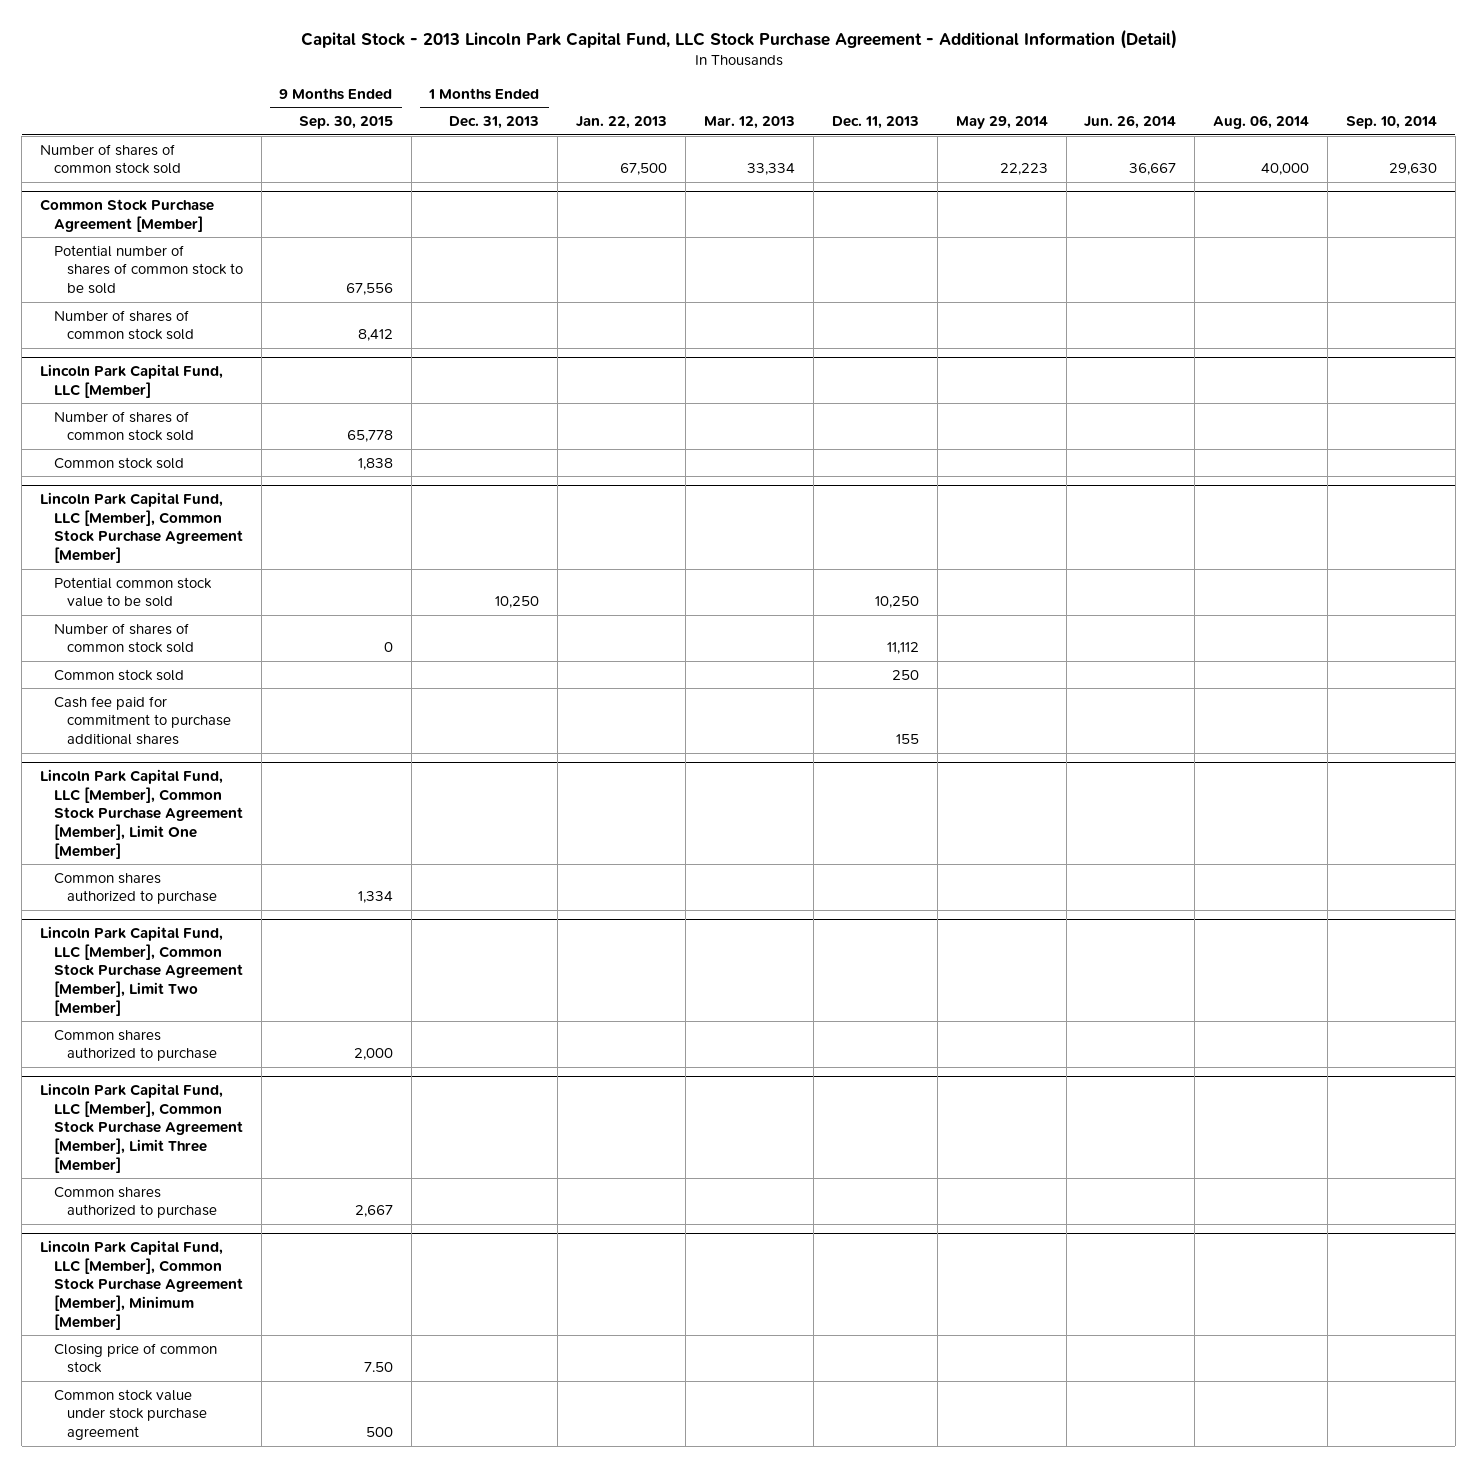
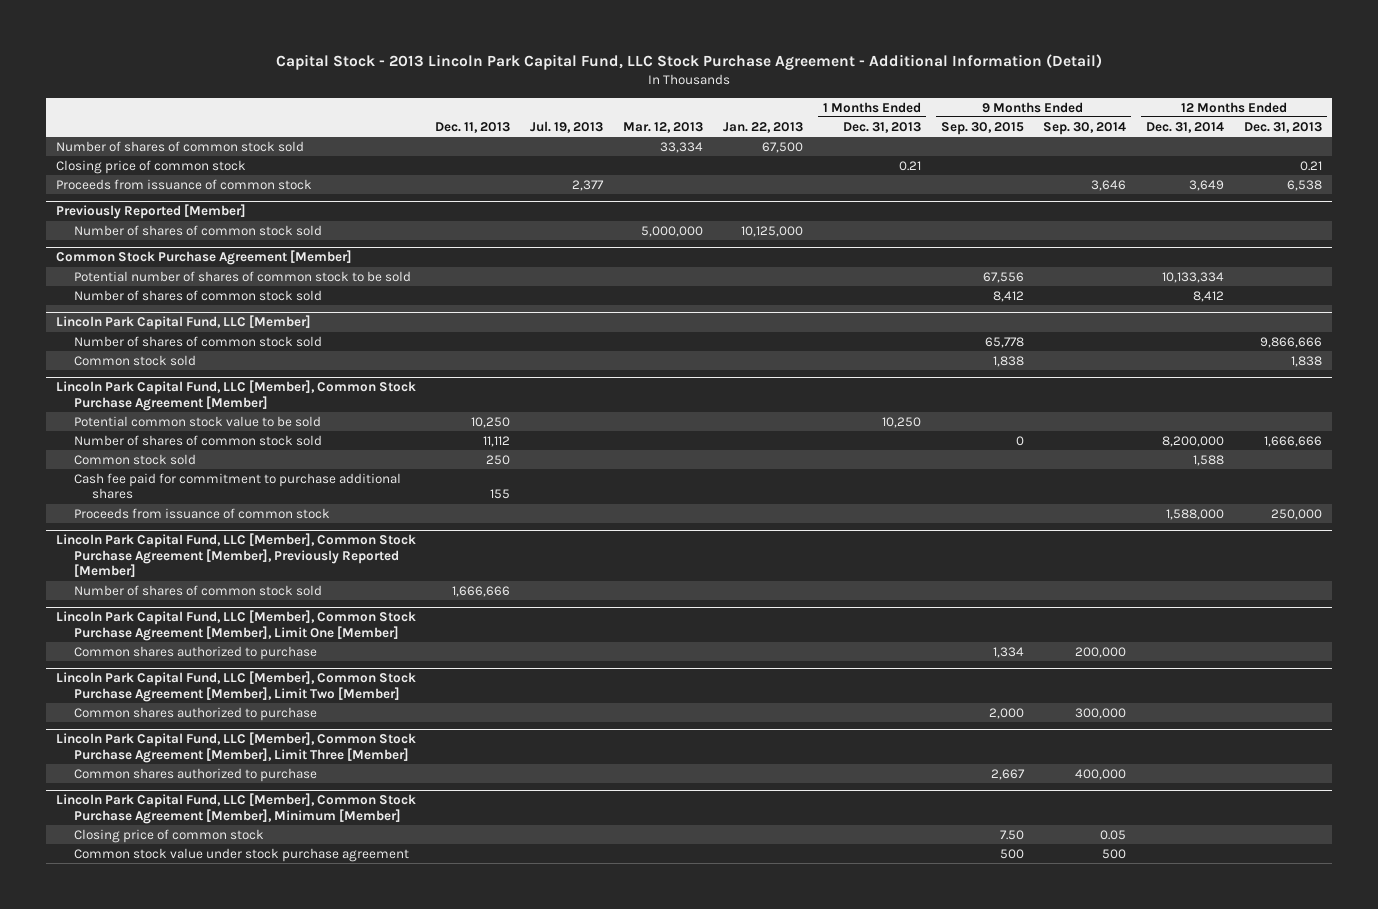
- | 9 Months Ended Sep. 30, 2015 | 1 Months Ended Dec. 31, 2013 | Jan. 22, 2013 | Mar. 12, 2013 | Dec. 11, 2013 | May 29, 2014 | Jun. 26, 2014 | Aug. 06, 2014 | Sep. 10, 2014
+ | Dec. 11, 2013 | Jul. 19, 2013 | Mar. 12, 2013 | Jan. 22, 2013 | 1 Months Ended Dec. 31, 2013 | 9 Months Ended Sep. 30, 2015 | 9 Months Ended Sep. 30, 2014 | 12 Months Ended Dec. 31, 2014 | 12 Months Ended Dec. 31, 2013
+ Closing price of common stock | | | | | 0.21 | | | | 0.21
+ Proceeds from issuance of common stock | | 2,377 | | | | | 3,646 | 3,649 | 6,538
+ Previously Reported [Member]
+ Number of shares of common stock sold | | | 5,000,000 | 10,125,000 | | | | |
@ Lincoln Park Capital Fund, LLC [Member], Common Stock Purchase Agreement [Member]
+ Proceeds from issuance of common stock | | | | | | | | 1,588,000 | 250,000
+ Lincoln Park Capital Fund, LLC [Member], Common Stock Purchase Agreement [Member], Previously Reported [Member]
+ Number of shares of common stock sold | 1,666,666 | | | | | | | |

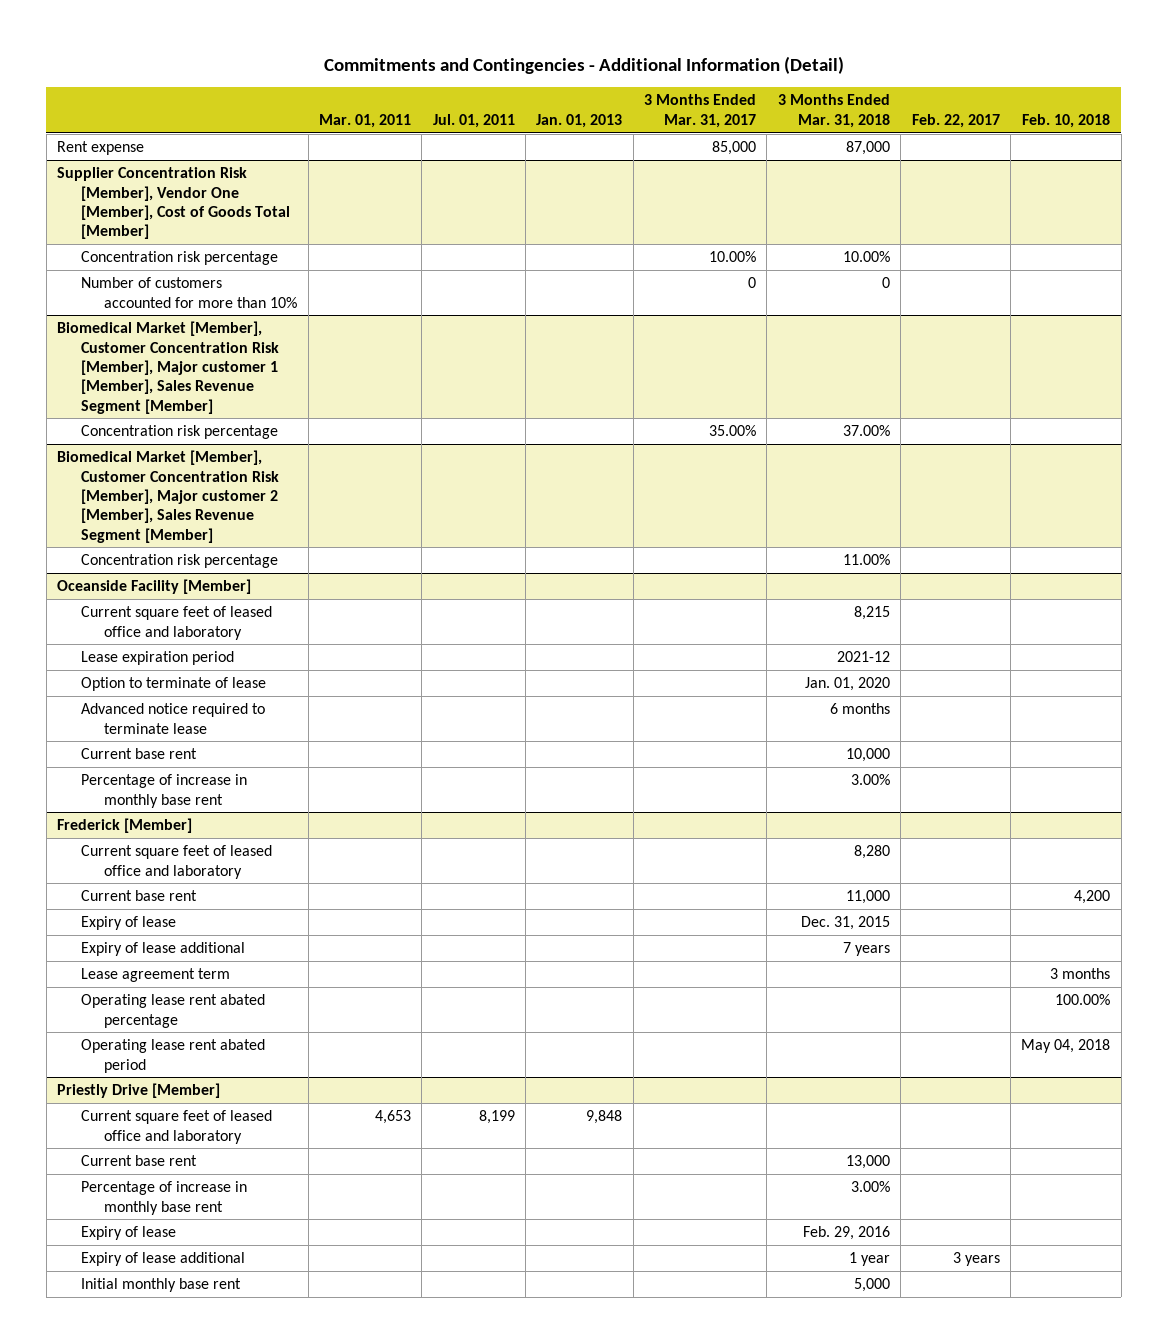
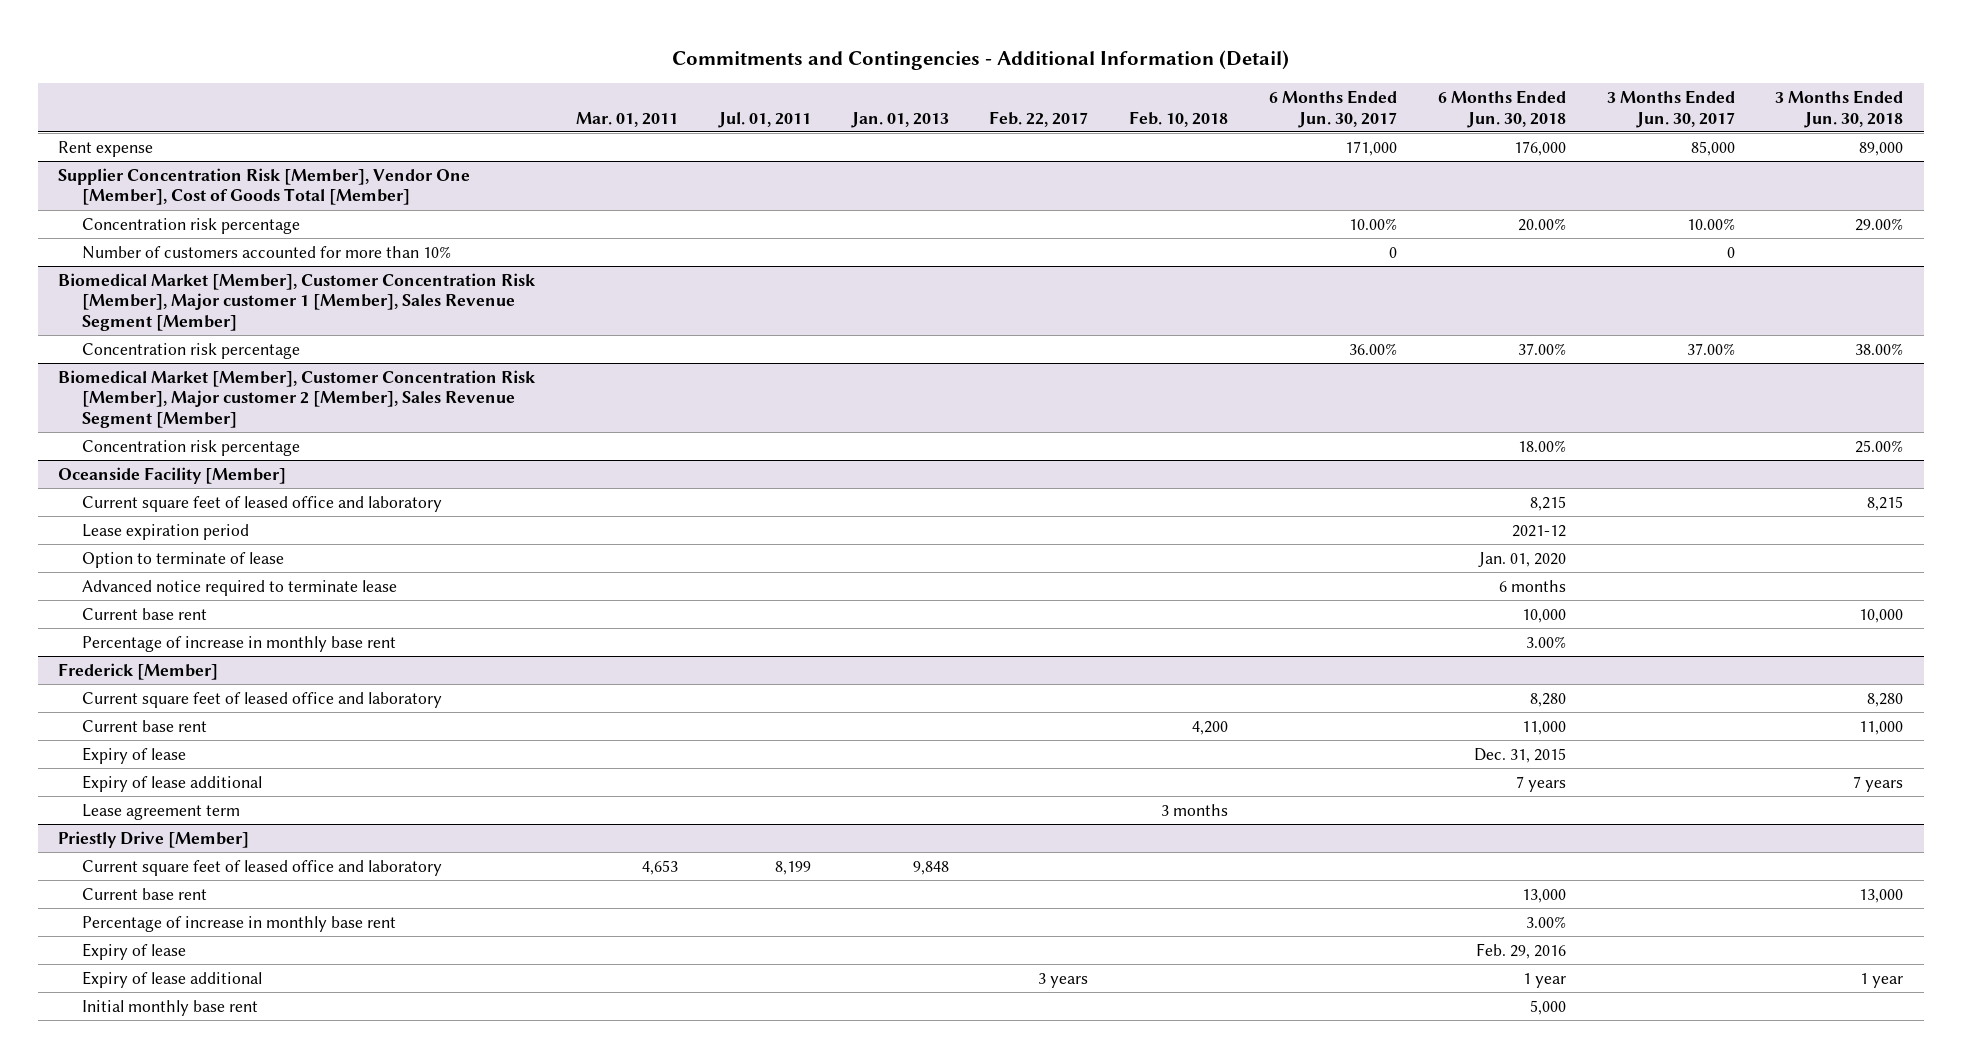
- | Mar. 01, 2011 | Jul. 01, 2011 | Jan. 01, 2013 | 3 Months Ended Mar. 31, 2017 | 3 Months Ended Mar. 31, 2018 | Feb. 22, 2017 | Feb. 10, 2018
+ | Mar. 01, 2011 | Jul. 01, 2011 | Jan. 01, 2013 | Feb. 22, 2017 | Feb. 10, 2018 | 6 Months Ended Jun. 30, 2017 | 6 Months Ended Jun. 30, 2018 | 3 Months Ended Jun. 30, 2017 | 3 Months Ended Jun. 30, 2018
@ Frederick [Member]
- Operating lease rent abated percentage | | | | | | | 100.00%
- Operating lease rent abated period | | | | | | | May 04, 2018

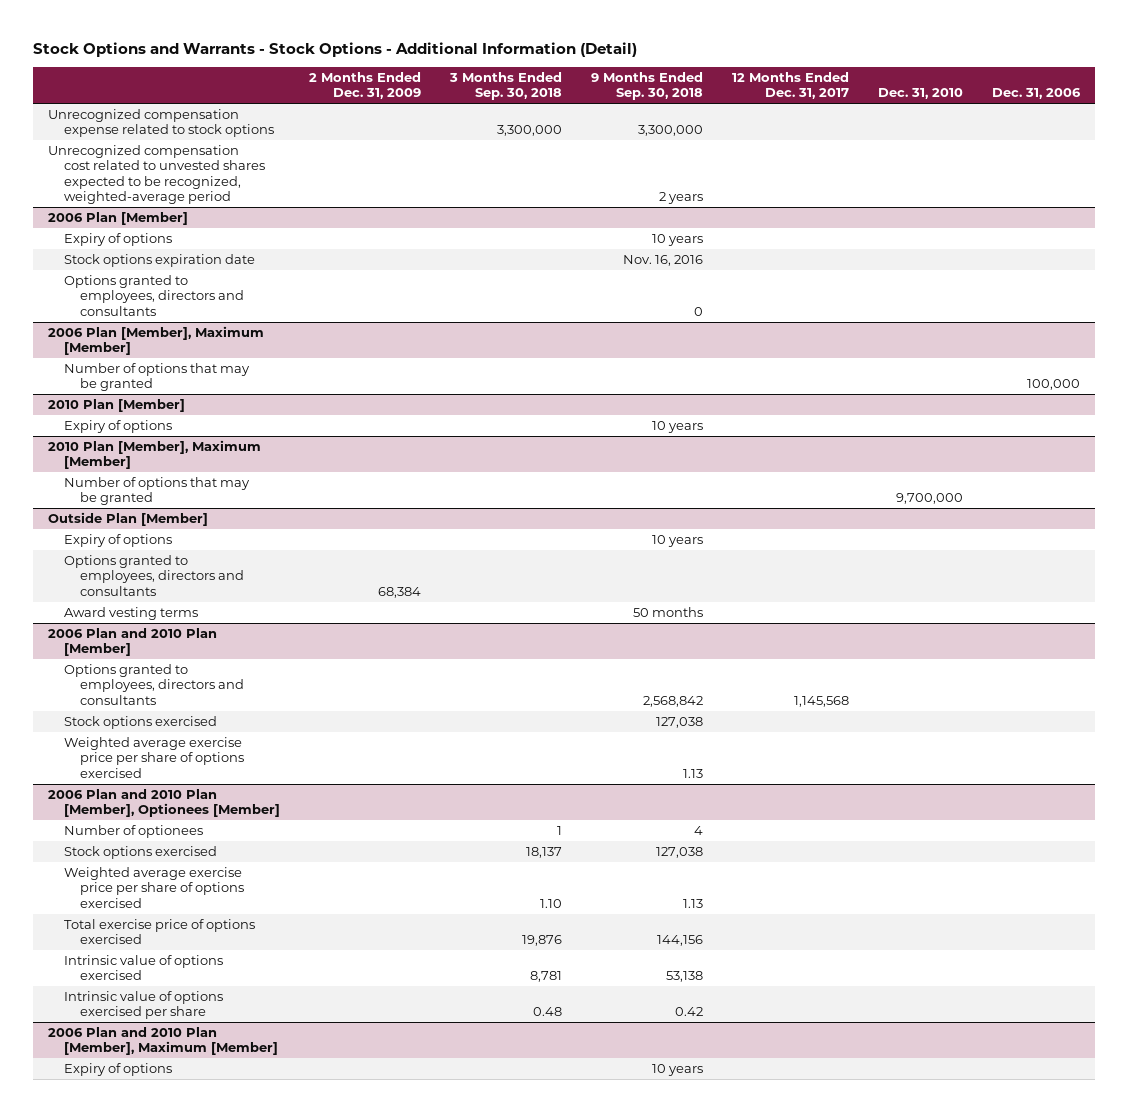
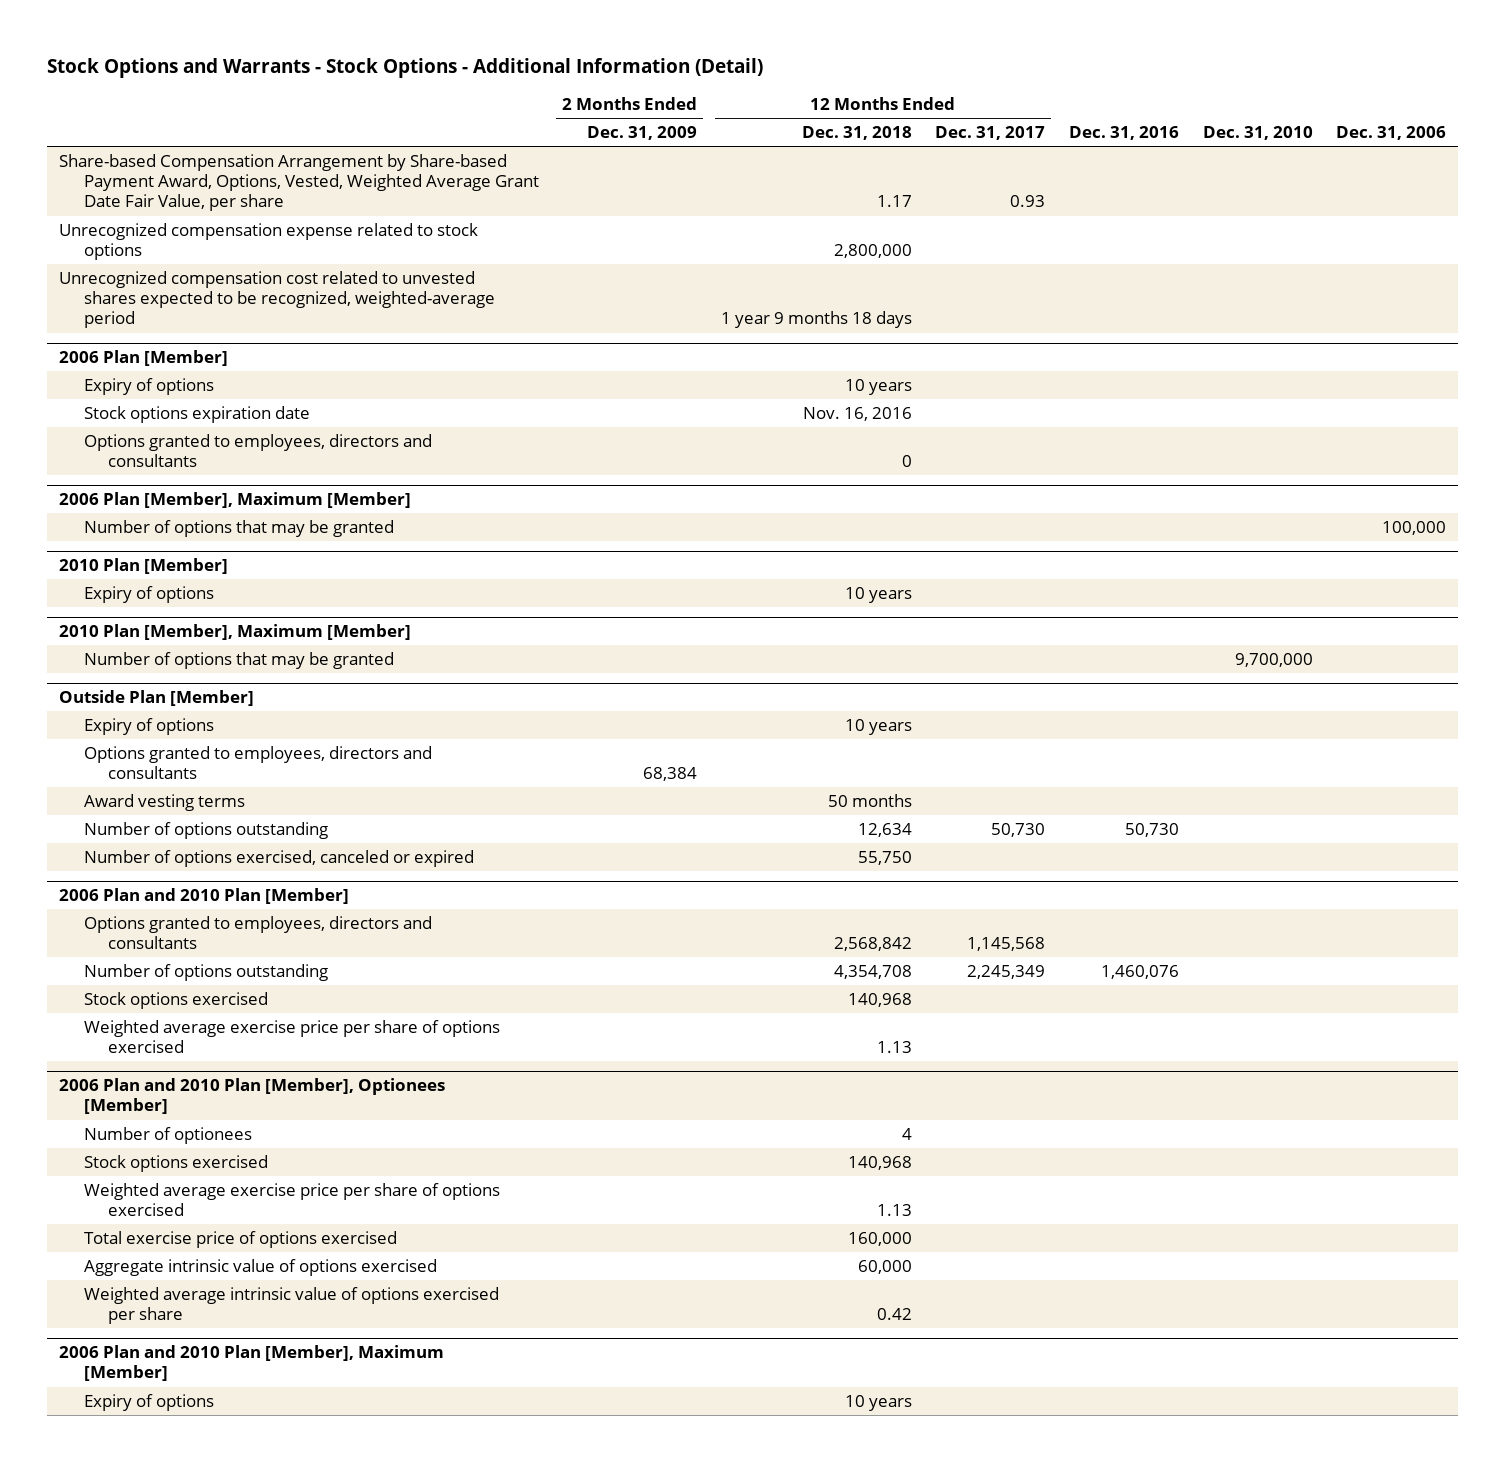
- | 2 Months Ended Dec. 31, 2009 | 3 Months Ended Sep. 30, 2018 | 9 Months Ended Sep. 30, 2018 | 12 Months Ended Dec. 31, 2017 | Dec. 31, 2010 | Dec. 31, 2006
+ | 2 Months Ended Dec. 31, 2009 | 12 Months Ended Dec. 31, 2018 | 12 Months Ended Dec. 31, 2017 | Dec. 31, 2016 | Dec. 31, 2010 | Dec. 31, 2006
+ Share-based Compensation Arrangement by Share-based Payment Award, Options, Vested, Weighted Average Grant Date Fair Value, per share | | 1.17 | 0.93 | | |
@ Outside Plan [Member]
+ Number of options outstanding | | 12,634 | 50,730 | 50,730 | |
+ Number of options exercised, canceled or expired | | 55,750 | | | |
@ 2006 Plan and 2010 Plan [Member]
+ Number of options outstanding | | 4,354,708 | 2,245,349 | 1,460,076 | |
@ 2006 Plan and 2010 Plan [Member], Optionees [Member]
- Intrinsic value of options exercised | | 8,781 | 53,138 | | |
- Intrinsic value of options exercised per share | | 0.48 | 0.42 | | |
+ Aggregate intrinsic value of options exercised | | 60,000 | | | |
+ Weighted average intrinsic value of options exercised per share | | 0.42 | | | |

